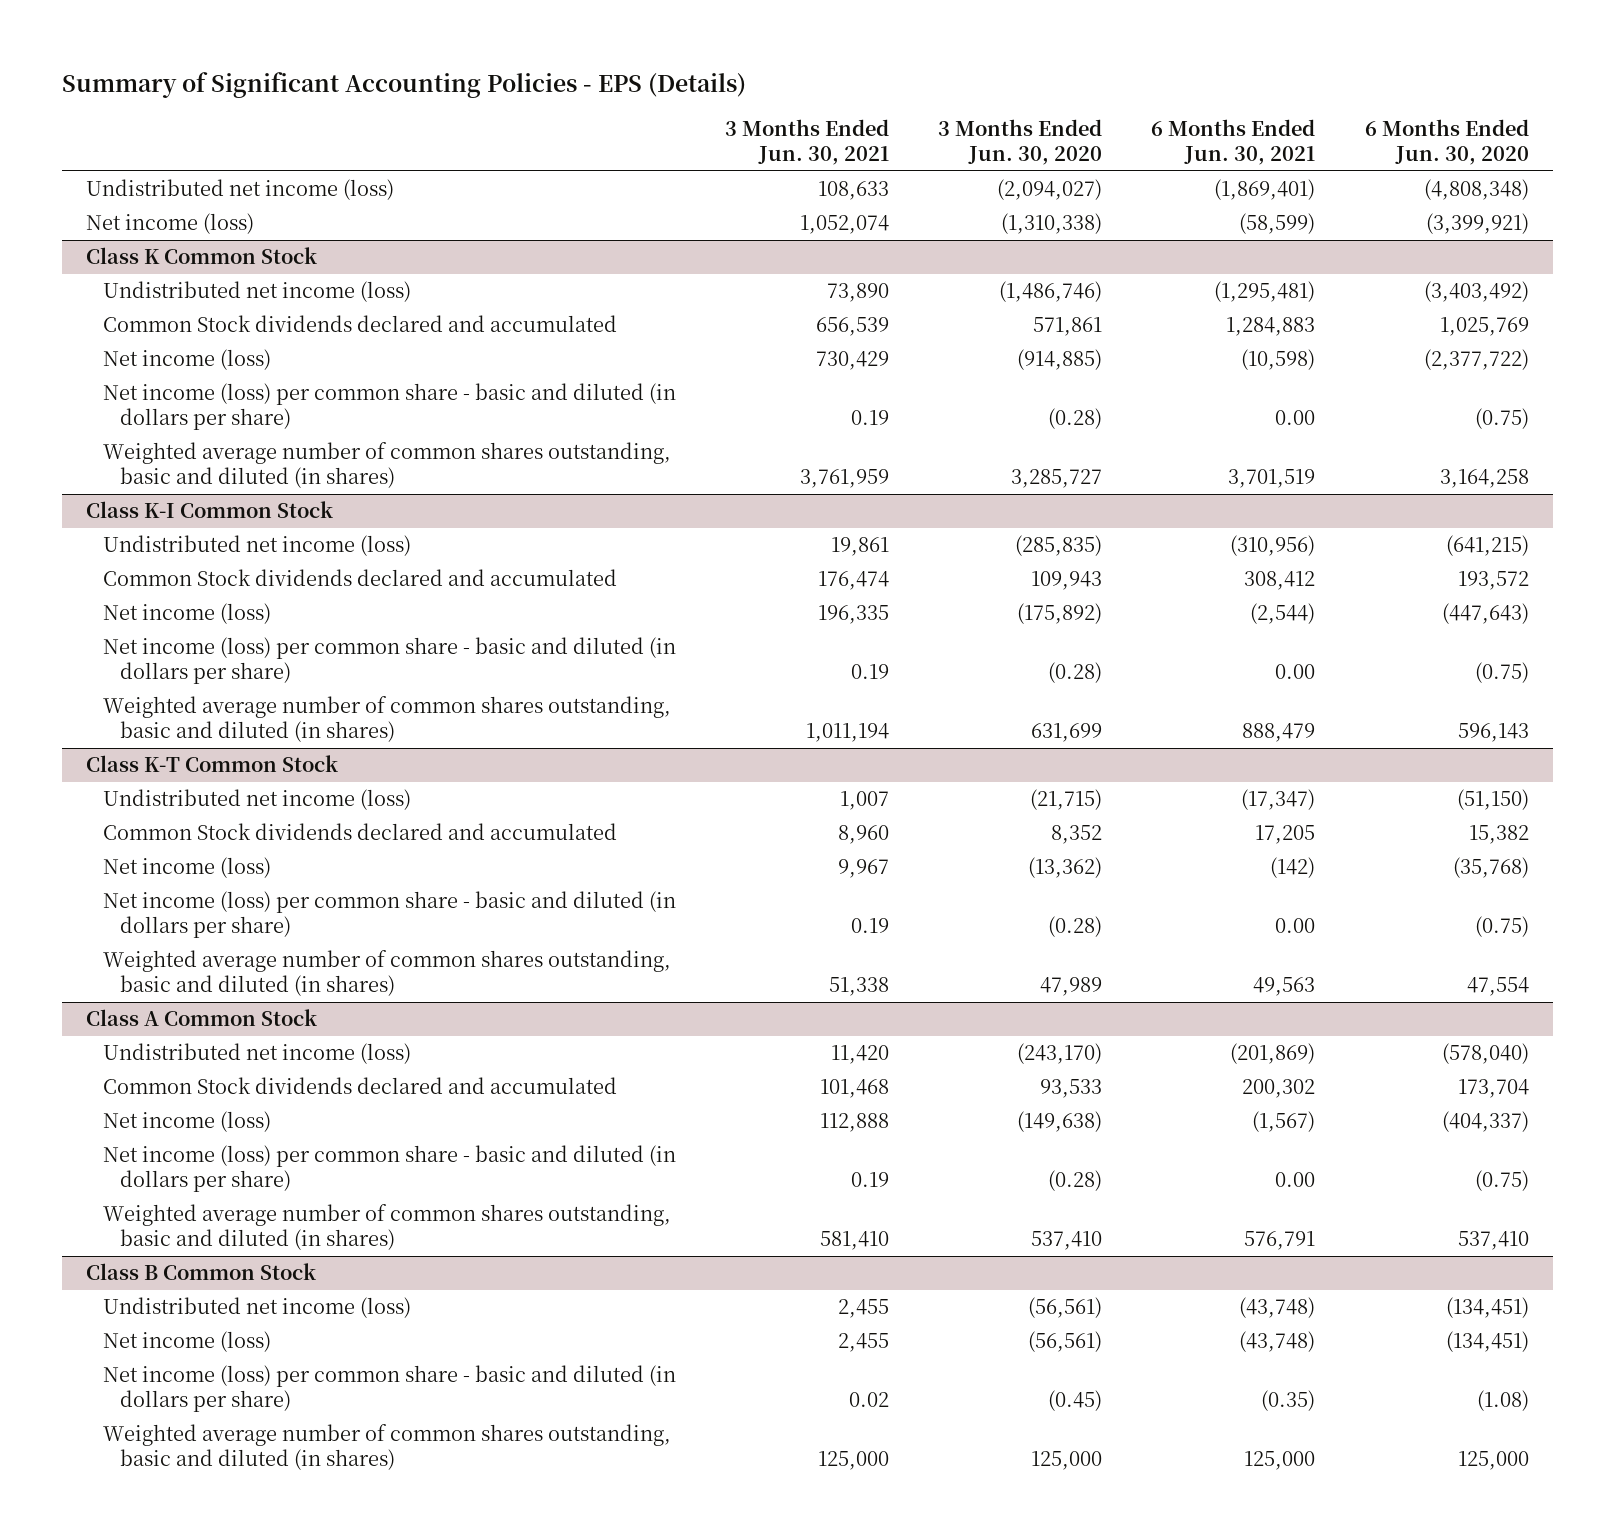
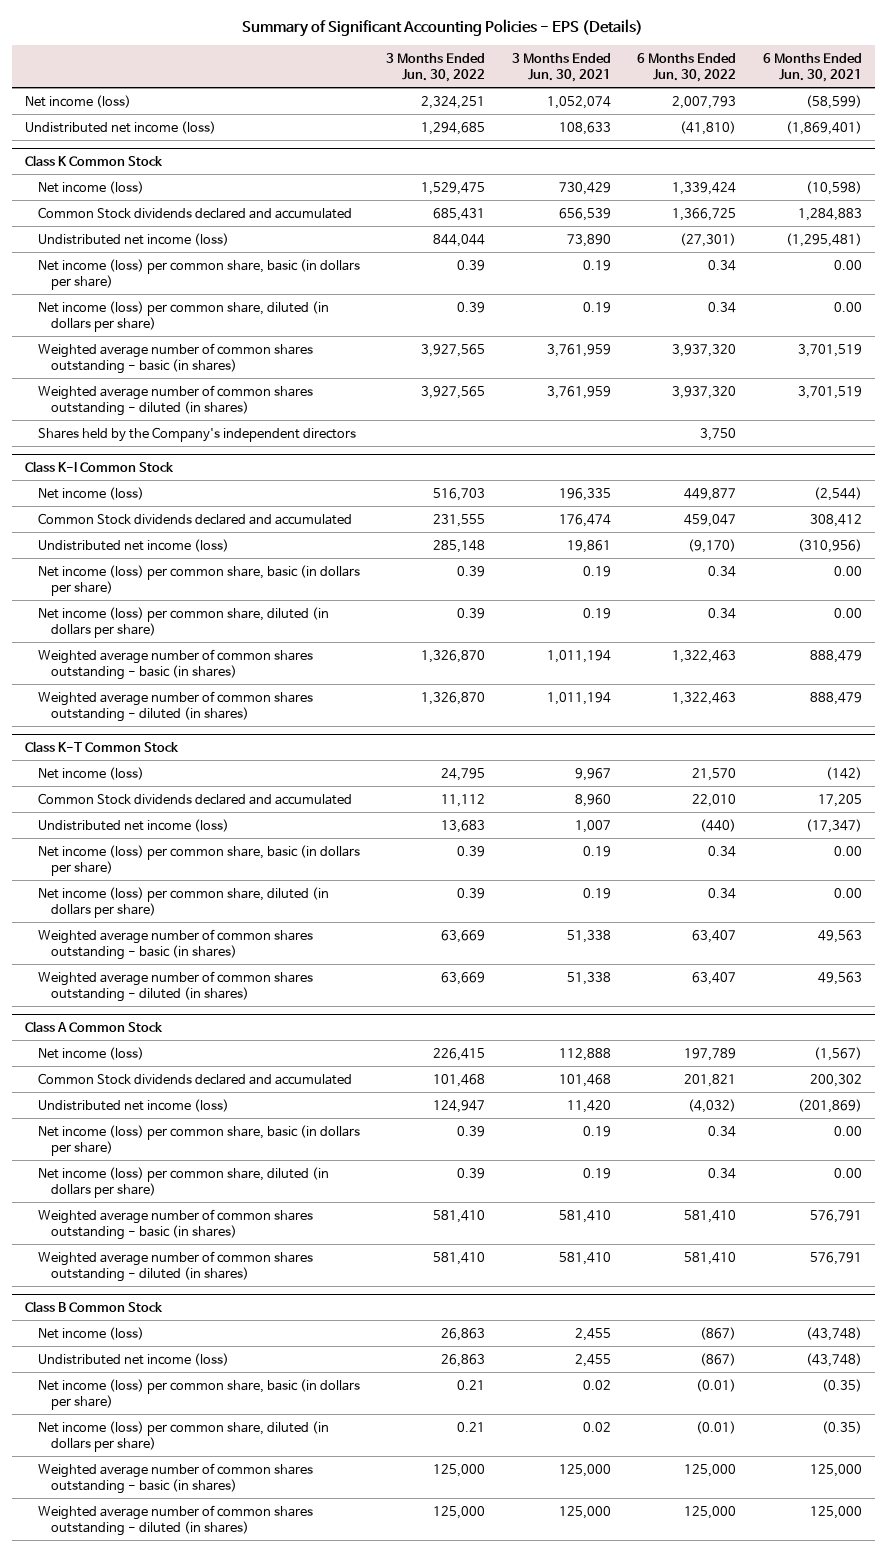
- | 3 Months Ended Jun. 30, 2021 | 3 Months Ended Jun. 30, 2020 | 6 Months Ended Jun. 30, 2021 | 6 Months Ended Jun. 30, 2020
+ | 3 Months Ended Jun. 30, 2022 | 3 Months Ended Jun. 30, 2021 | 6 Months Ended Jun. 30, 2022 | 6 Months Ended Jun. 30, 2021
moved down: Undistributed net income (loss) | 1,294,685 | 108,633 | (41,810) | (1,869,401)
@ Class K Common Stock
- Net income (loss) per common share - basic and diluted (in dollars per share) | 0.19 | (0.28) | 0.00 | (0.75)
- Weighted average number of common shares outstanding, basic and diluted (in shares) | 3,761,959 | 3,285,727 | 3,701,519 | 3,164,258
moved down: Common Stock dividends declared and accumulated | 685,431 | 656,539 | 1,366,725 | 1,284,883
moved down: Undistributed net income (loss) | 844,044 | 73,890 | (27,301) | (1,295,481)
+ Net income (loss) per common share, basic (in dollars per share) | 0.39 | 0.19 | 0.34 | 0.00
+ Net income (loss) per common share, diluted (in dollars per share) | 0.39 | 0.19 | 0.34 | 0.00
+ Weighted average number of common shares outstanding - basic (in shares) | 3,927,565 | 3,761,959 | 3,937,320 | 3,701,519
+ Weighted average number of common shares outstanding - diluted (in shares) | 3,927,565 | 3,761,959 | 3,937,320 | 3,701,519
+ Shares held by the Company's independent directors | | | 3,750 |
@ Class K-I Common Stock
- Net income (loss) per common share - basic and diluted (in dollars per share) | 0.19 | (0.28) | 0.00 | (0.75)
- Weighted average number of common shares outstanding, basic and diluted (in shares) | 1,011,194 | 631,699 | 888,479 | 596,143
moved down: Common Stock dividends declared and accumulated | 231,555 | 176,474 | 459,047 | 308,412
moved down: Undistributed net income (loss) | 285,148 | 19,861 | (9,170) | (310,956)
+ Net income (loss) per common share, basic (in dollars per share) | 0.39 | 0.19 | 0.34 | 0.00
+ Net income (loss) per common share, diluted (in dollars per share) | 0.39 | 0.19 | 0.34 | 0.00
+ Weighted average number of common shares outstanding - basic (in shares) | 1,326,870 | 1,011,194 | 1,322,463 | 888,479
+ Weighted average number of common shares outstanding - diluted (in shares) | 1,326,870 | 1,011,194 | 1,322,463 | 888,479
@ Class K-T Common Stock
- Net income (loss) per common share - basic and diluted (in dollars per share) | 0.19 | (0.28) | 0.00 | (0.75)
- Weighted average number of common shares outstanding, basic and diluted (in shares) | 51,338 | 47,989 | 49,563 | 47,554
moved down: Common Stock dividends declared and accumulated | 11,112 | 8,960 | 22,010 | 17,205
moved down: Undistributed net income (loss) | 13,683 | 1,007 | (440) | (17,347)
+ Net income (loss) per common share, basic (in dollars per share) | 0.39 | 0.19 | 0.34 | 0.00
+ Net income (loss) per common share, diluted (in dollars per share) | 0.39 | 0.19 | 0.34 | 0.00
+ Weighted average number of common shares outstanding - basic (in shares) | 63,669 | 51,338 | 63,407 | 49,563
+ Weighted average number of common shares outstanding - diluted (in shares) | 63,669 | 51,338 | 63,407 | 49,563
@ Class A Common Stock
- Net income (loss) per common share - basic and diluted (in dollars per share) | 0.19 | (0.28) | 0.00 | (0.75)
- Weighted average number of common shares outstanding, basic and diluted (in shares) | 581,410 | 537,410 | 576,791 | 537,410
moved down: Common Stock dividends declared and accumulated | 101,468 | 101,468 | 201,821 | 200,302
moved down: Undistributed net income (loss) | 124,947 | 11,420 | (4,032) | (201,869)
+ Net income (loss) per common share, basic (in dollars per share) | 0.39 | 0.19 | 0.34 | 0.00
+ Net income (loss) per common share, diluted (in dollars per share) | 0.39 | 0.19 | 0.34 | 0.00
+ Weighted average number of common shares outstanding - basic (in shares) | 581,410 | 581,410 | 581,410 | 576,791
+ Weighted average number of common shares outstanding - diluted (in shares) | 581,410 | 581,410 | 581,410 | 576,791
@ Class B Common Stock
- Net income (loss) per common share - basic and diluted (in dollars per share) | 0.02 | (0.45) | (0.35) | (1.08)
- Weighted average number of common shares outstanding, basic and diluted (in shares) | 125,000 | 125,000 | 125,000 | 125,000
moved down: Undistributed net income (loss) | 26,863 | 2,455 | (867) | (43,748)
+ Net income (loss) per common share, basic (in dollars per share) | 0.21 | 0.02 | (0.01) | (0.35)
+ Net income (loss) per common share, diluted (in dollars per share) | 0.21 | 0.02 | (0.01) | (0.35)
+ Weighted average number of common shares outstanding - basic (in shares) | 125,000 | 125,000 | 125,000 | 125,000
+ Weighted average number of common shares outstanding - diluted (in shares) | 125,000 | 125,000 | 125,000 | 125,000

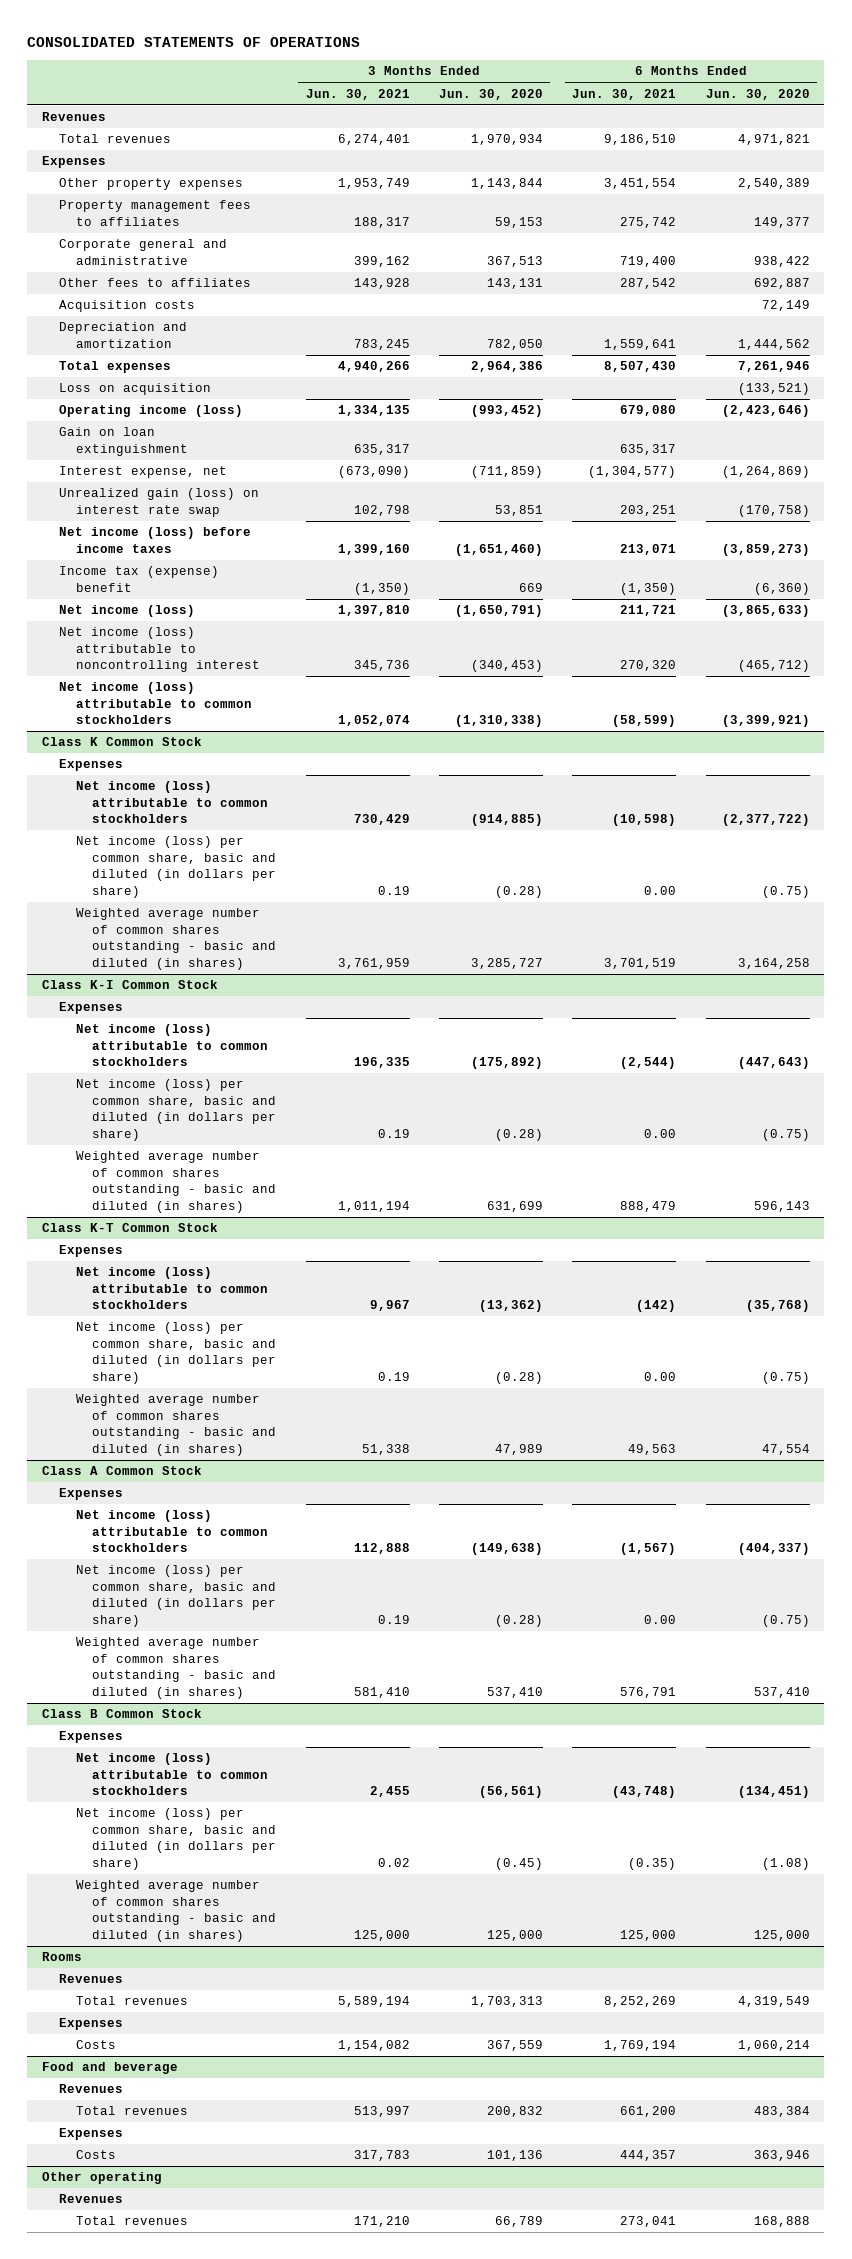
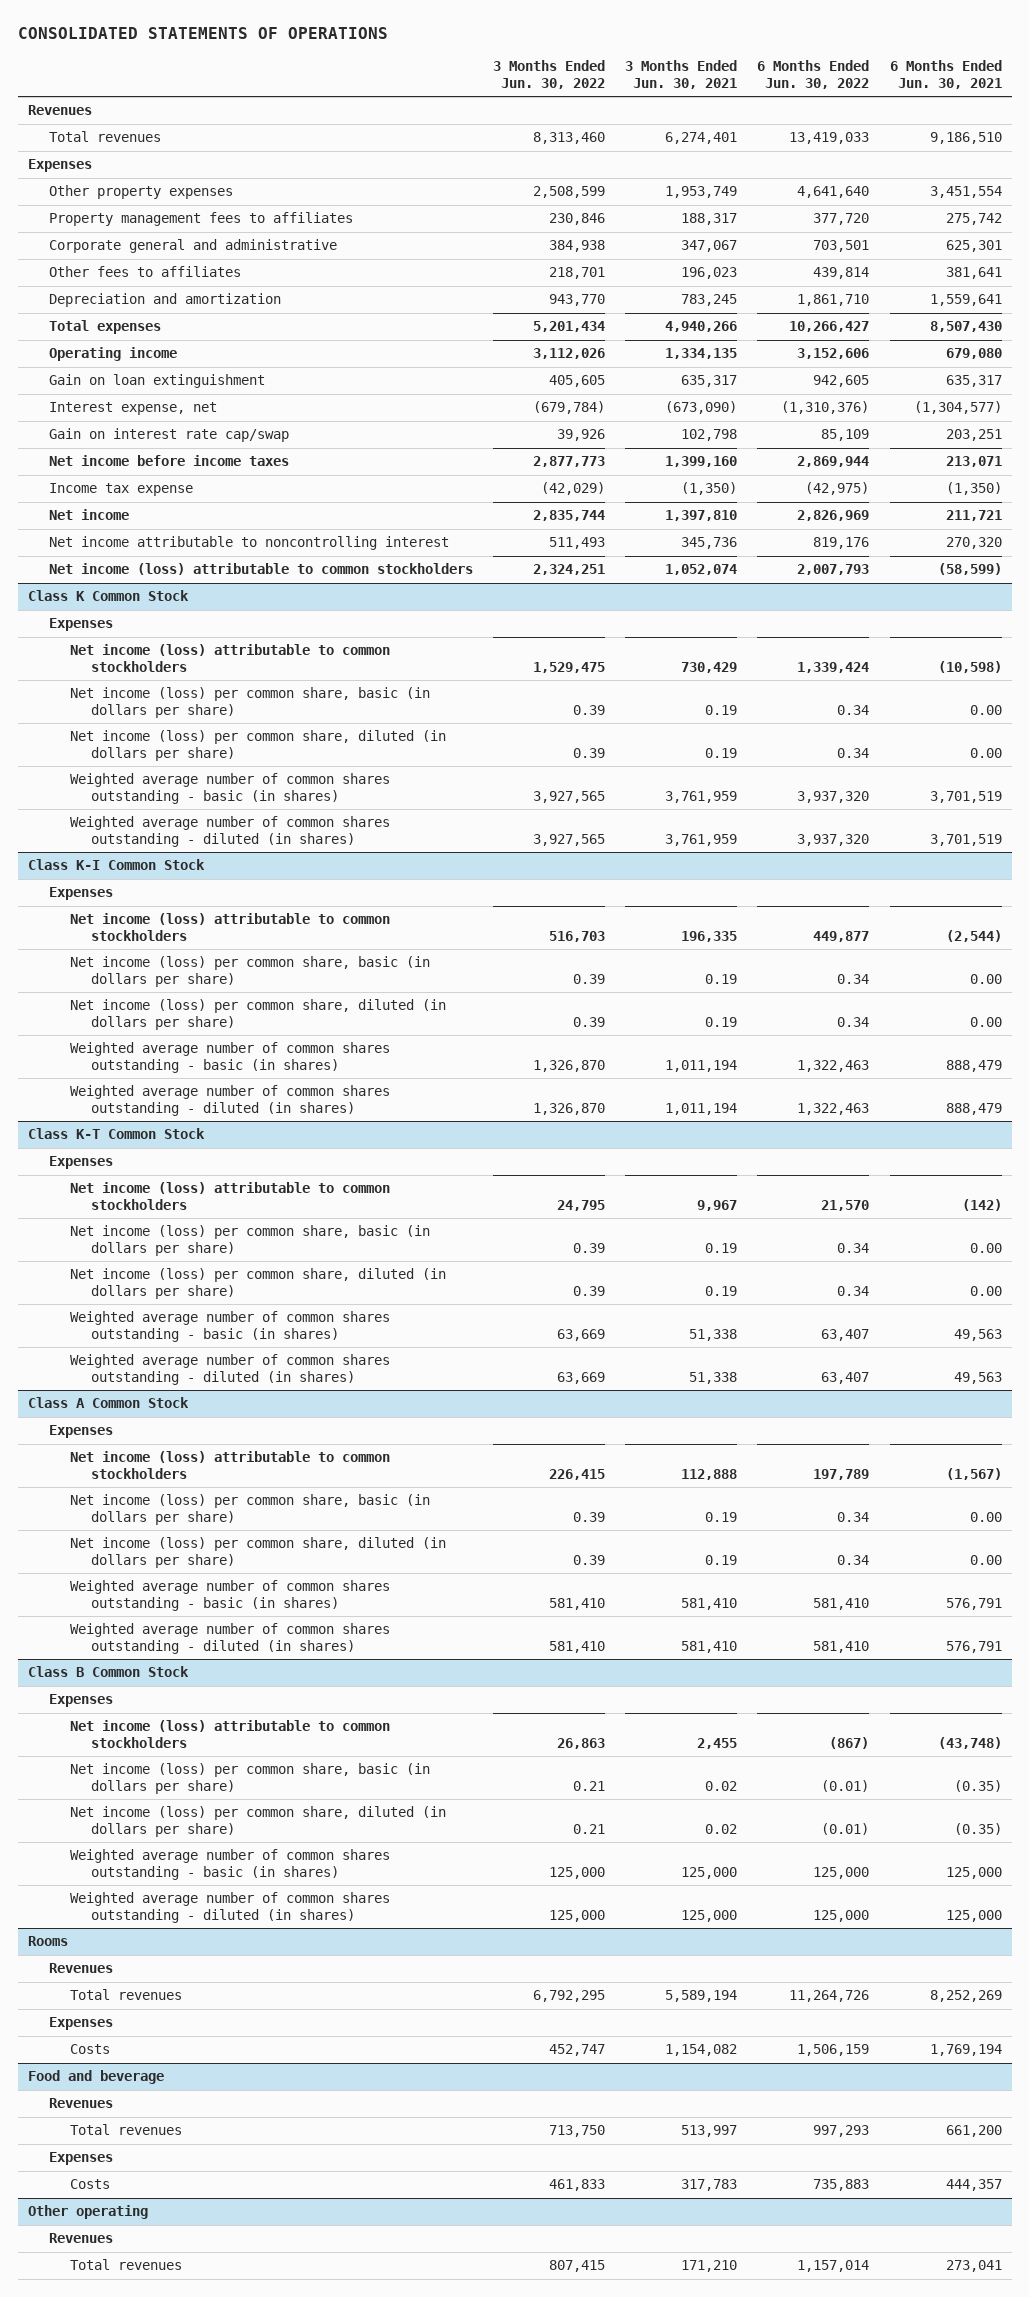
- | 3 Months Ended Jun. 30, 2021 | 3 Months Ended Jun. 30, 2020 | 6 Months Ended Jun. 30, 2021 | 6 Months Ended Jun. 30, 2020
+ | 3 Months Ended Jun. 30, 2022 | 3 Months Ended Jun. 30, 2021 | 6 Months Ended Jun. 30, 2022 | 6 Months Ended Jun. 30, 2021
- Corporate general and administrative | 399,162 | 367,513 | 719,400 | 938,422
- Other fees to affiliates | 143,928 | 143,131 | 287,542 | 692,887
- Acquisition costs | | | | 72,149
+ Corporate general and administrative | 384,938 | 347,067 | 703,501 | 625,301
+ Other fees to affiliates | 218,701 | 196,023 | 439,814 | 381,641
- Loss on acquisition | | | | (133,521)
- Operating income (loss) | 1,334,135 | (993,452) | 679,080 | (2,423,646)
+ Operating income | 3,112,026 | 1,334,135 | 3,152,606 | 679,080
- Unrealized gain (loss) on interest rate swap | 102,798 | 53,851 | 203,251 | (170,758)
- Net income (loss) before income taxes | 1,399,160 | (1,651,460) | 213,071 | (3,859,273)
- Income tax (expense) benefit | (1,350) | 669 | (1,350) | (6,360)
- Net income (loss) | 1,397,810 | (1,650,791) | 211,721 | (3,865,633)
- Net income (loss) attributable to noncontrolling interest | 345,736 | (340,453) | 270,320 | (465,712)
+ Gain on interest rate cap/swap | 39,926 | 102,798 | 85,109 | 203,251
+ Net income before income taxes | 2,877,773 | 1,399,160 | 2,869,944 | 213,071
+ Income tax expense | (42,029) | (1,350) | (42,975) | (1,350)
+ Net income | 2,835,744 | 1,397,810 | 2,826,969 | 211,721
+ Net income attributable to noncontrolling interest | 511,493 | 345,736 | 819,176 | 270,320
@ Class K Common Stock
- Net income (loss) per common share, basic and diluted (in dollars per share) | 0.19 | (0.28) | 0.00 | (0.75)
- Weighted average number of common shares outstanding - basic and diluted (in shares) | 3,761,959 | 3,285,727 | 3,701,519 | 3,164,258
+ Net income (loss) per common share, basic (in dollars per share) | 0.39 | 0.19 | 0.34 | 0.00
+ Net income (loss) per common share, diluted (in dollars per share) | 0.39 | 0.19 | 0.34 | 0.00
+ Weighted average number of common shares outstanding - basic (in shares) | 3,927,565 | 3,761,959 | 3,937,320 | 3,701,519
+ Weighted average number of common shares outstanding - diluted (in shares) | 3,927,565 | 3,761,959 | 3,937,320 | 3,701,519
@ Class K-I Common Stock
- Net income (loss) per common share, basic and diluted (in dollars per share) | 0.19 | (0.28) | 0.00 | (0.75)
- Weighted average number of common shares outstanding - basic and diluted (in shares) | 1,011,194 | 631,699 | 888,479 | 596,143
+ Net income (loss) per common share, basic (in dollars per share) | 0.39 | 0.19 | 0.34 | 0.00
+ Net income (loss) per common share, diluted (in dollars per share) | 0.39 | 0.19 | 0.34 | 0.00
+ Weighted average number of common shares outstanding - basic (in shares) | 1,326,870 | 1,011,194 | 1,322,463 | 888,479
+ Weighted average number of common shares outstanding - diluted (in shares) | 1,326,870 | 1,011,194 | 1,322,463 | 888,479
@ Class K-T Common Stock
- Net income (loss) per common share, basic and diluted (in dollars per share) | 0.19 | (0.28) | 0.00 | (0.75)
- Weighted average number of common shares outstanding - basic and diluted (in shares) | 51,338 | 47,989 | 49,563 | 47,554
+ Net income (loss) per common share, basic (in dollars per share) | 0.39 | 0.19 | 0.34 | 0.00
+ Net income (loss) per common share, diluted (in dollars per share) | 0.39 | 0.19 | 0.34 | 0.00
+ Weighted average number of common shares outstanding - basic (in shares) | 63,669 | 51,338 | 63,407 | 49,563
+ Weighted average number of common shares outstanding - diluted (in shares) | 63,669 | 51,338 | 63,407 | 49,563
@ Class A Common Stock
- Net income (loss) per common share, basic and diluted (in dollars per share) | 0.19 | (0.28) | 0.00 | (0.75)
- Weighted average number of common shares outstanding - basic and diluted (in shares) | 581,410 | 537,410 | 576,791 | 537,410
+ Net income (loss) per common share, basic (in dollars per share) | 0.39 | 0.19 | 0.34 | 0.00
+ Net income (loss) per common share, diluted (in dollars per share) | 0.39 | 0.19 | 0.34 | 0.00
+ Weighted average number of common shares outstanding - basic (in shares) | 581,410 | 581,410 | 581,410 | 576,791
+ Weighted average number of common shares outstanding - diluted (in shares) | 581,410 | 581,410 | 581,410 | 576,791
@ Class B Common Stock
- Net income (loss) per common share, basic and diluted (in dollars per share) | 0.02 | (0.45) | (0.35) | (1.08)
- Weighted average number of common shares outstanding - basic and diluted (in shares) | 125,000 | 125,000 | 125,000 | 125,000
+ Net income (loss) per common share, basic (in dollars per share) | 0.21 | 0.02 | (0.01) | (0.35)
+ Net income (loss) per common share, diluted (in dollars per share) | 0.21 | 0.02 | (0.01) | (0.35)
+ Weighted average number of common shares outstanding - basic (in shares) | 125,000 | 125,000 | 125,000 | 125,000
+ Weighted average number of common shares outstanding - diluted (in shares) | 125,000 | 125,000 | 125,000 | 125,000

